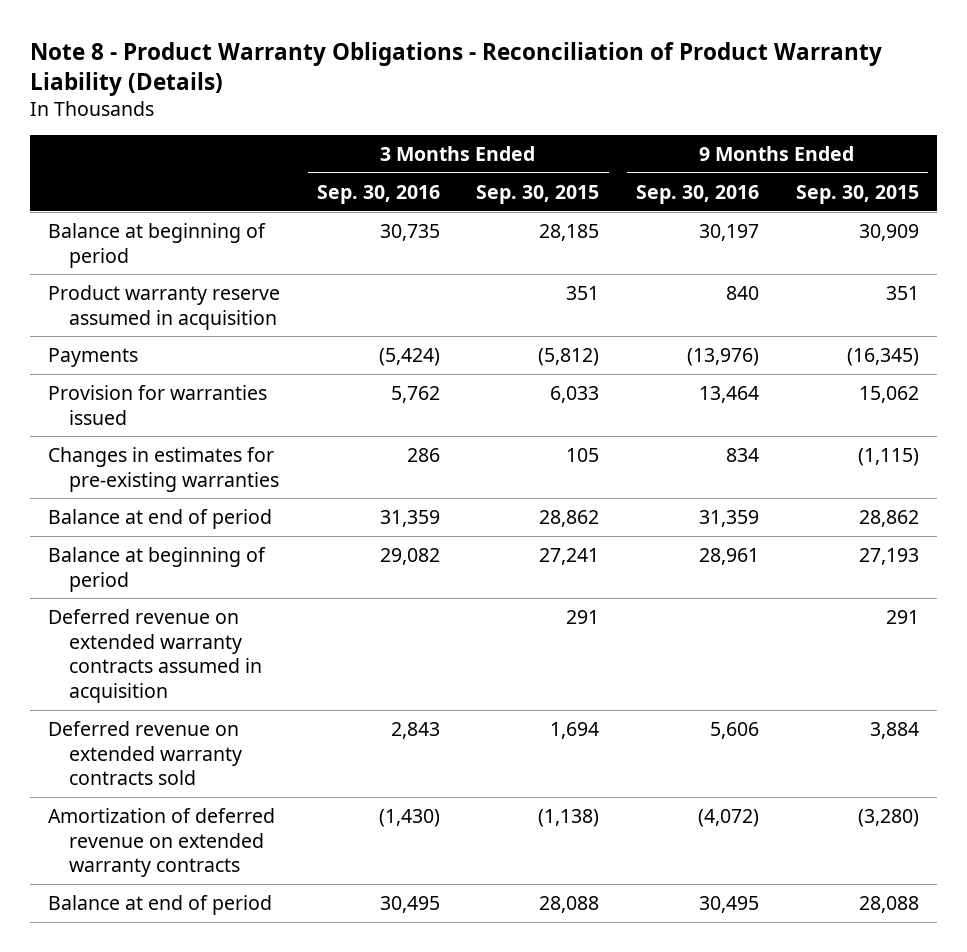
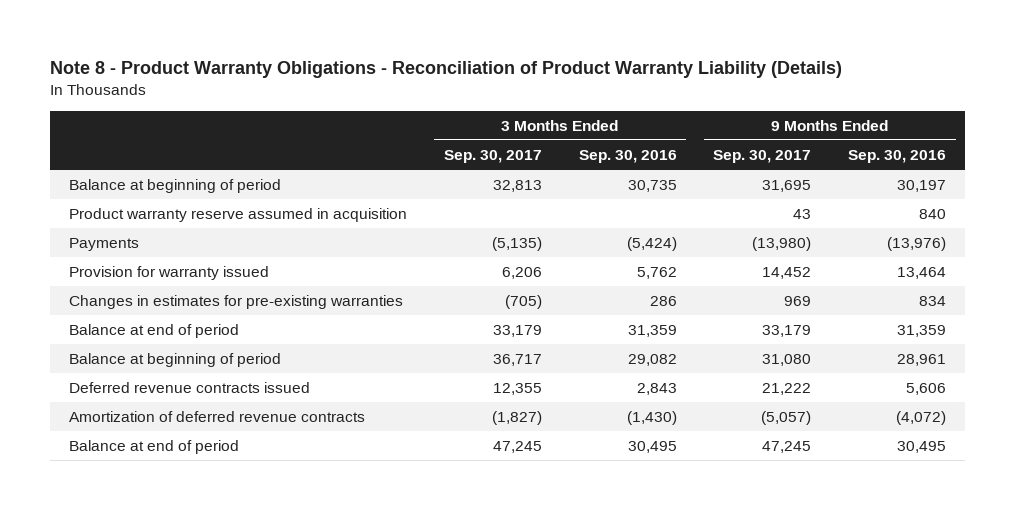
- | 3 Months Ended Sep. 30, 2016 | 3 Months Ended Sep. 30, 2015 | 9 Months Ended Sep. 30, 2016 | 9 Months Ended Sep. 30, 2015
+ | 3 Months Ended Sep. 30, 2017 | 3 Months Ended Sep. 30, 2016 | 9 Months Ended Sep. 30, 2017 | 9 Months Ended Sep. 30, 2016
- Provision for warranties issued | 5,762 | 6,033 | 13,464 | 15,062
+ Provision for warranty issued | 6,206 | 5,762 | 14,452 | 13,464
- Deferred revenue on extended warranty contracts assumed in acquisition | | 291 | | 291
- Deferred revenue on extended warranty contracts sold | 2,843 | 1,694 | 5,606 | 3,884
- Amortization of deferred revenue on extended warranty contracts | (1,430) | (1,138) | (4,072) | (3,280)
+ Deferred revenue contracts issued | 12,355 | 2,843 | 21,222 | 5,606
+ Amortization of deferred revenue contracts | (1,827) | (1,430) | (5,057) | (4,072)

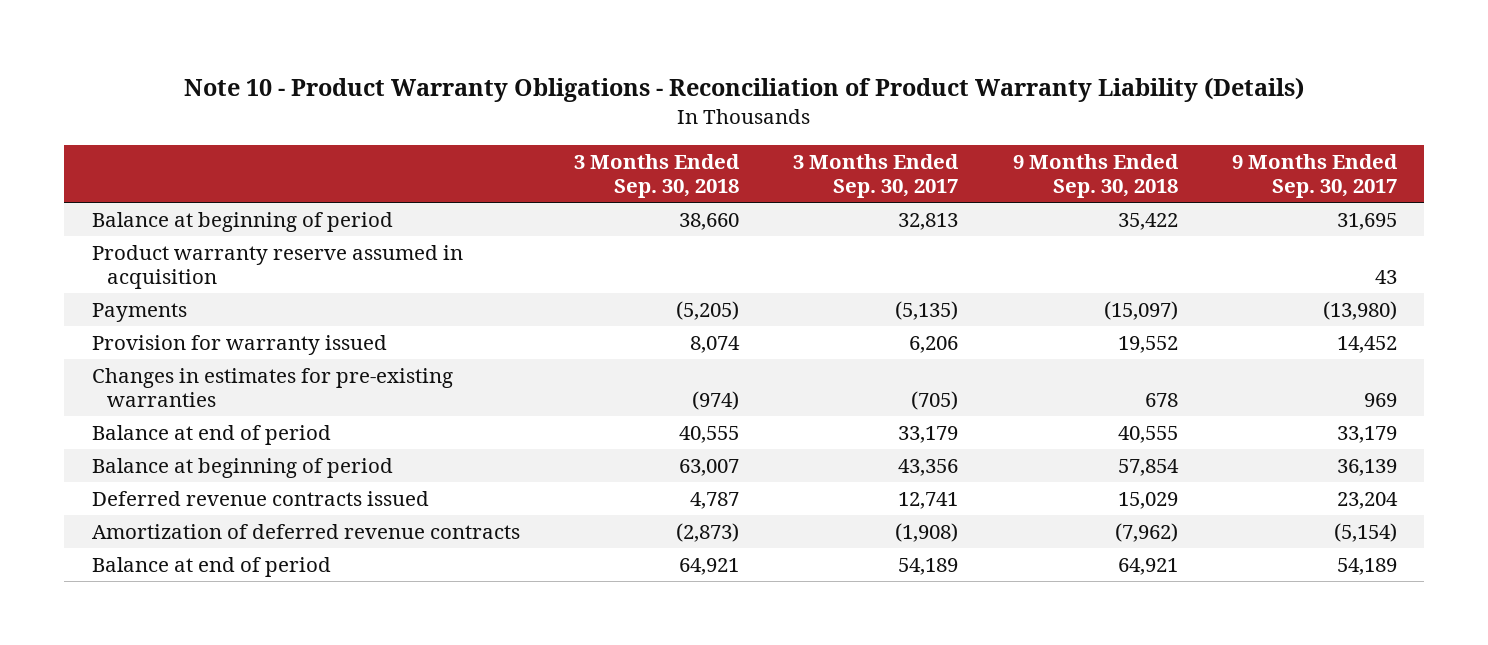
- Note 8 - Product Warranty Obligations - Reconciliation of Product Warranty Liability (Details)
+ Note 10 - Product Warranty Obligations - Reconciliation of Product Warranty Liability (Details)
- | 3 Months Ended Sep. 30, 2017 | 3 Months Ended Sep. 30, 2016 | 9 Months Ended Sep. 30, 2017 | 9 Months Ended Sep. 30, 2016
+ | 3 Months Ended Sep. 30, 2018 | 3 Months Ended Sep. 30, 2017 | 9 Months Ended Sep. 30, 2018 | 9 Months Ended Sep. 30, 2017
- Balance at beginning of period | 36,717 | 29,082 | 31,080 | 28,961
- Deferred revenue contracts issued | 12,355 | 2,843 | 21,222 | 5,606
- Amortization of deferred revenue contracts | (1,827) | (1,430) | (5,057) | (4,072)
- Balance at end of period | 47,245 | 30,495 | 47,245 | 30,495
+ Balance at beginning of period | 63,007 | 43,356 | 57,854 | 36,139
+ Deferred revenue contracts issued | 4,787 | 12,741 | 15,029 | 23,204
+ Amortization of deferred revenue contracts | (2,873) | (1,908) | (7,962) | (5,154)
+ Balance at end of period | 64,921 | 54,189 | 64,921 | 54,189

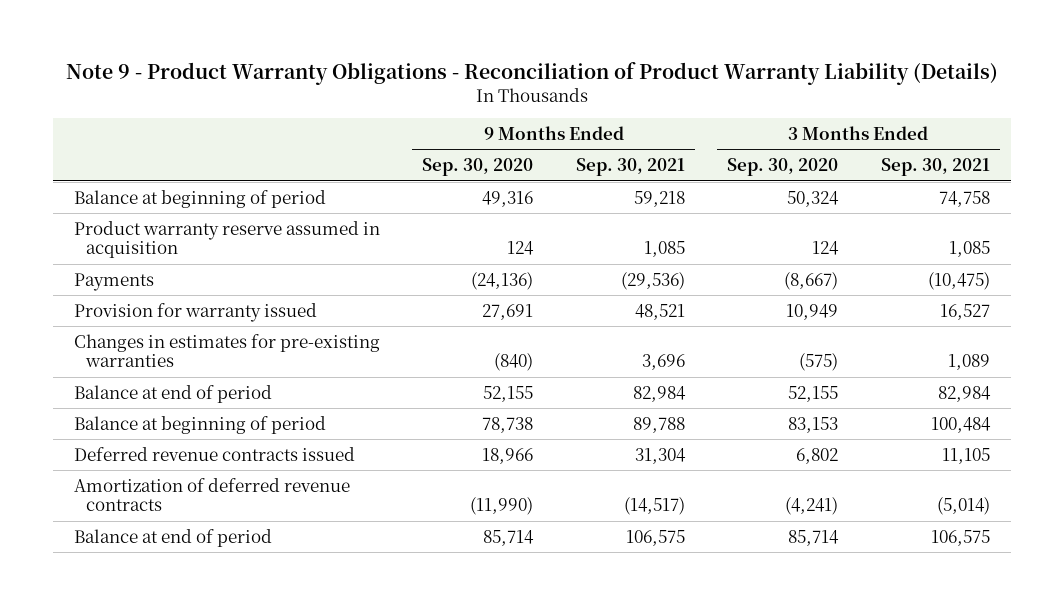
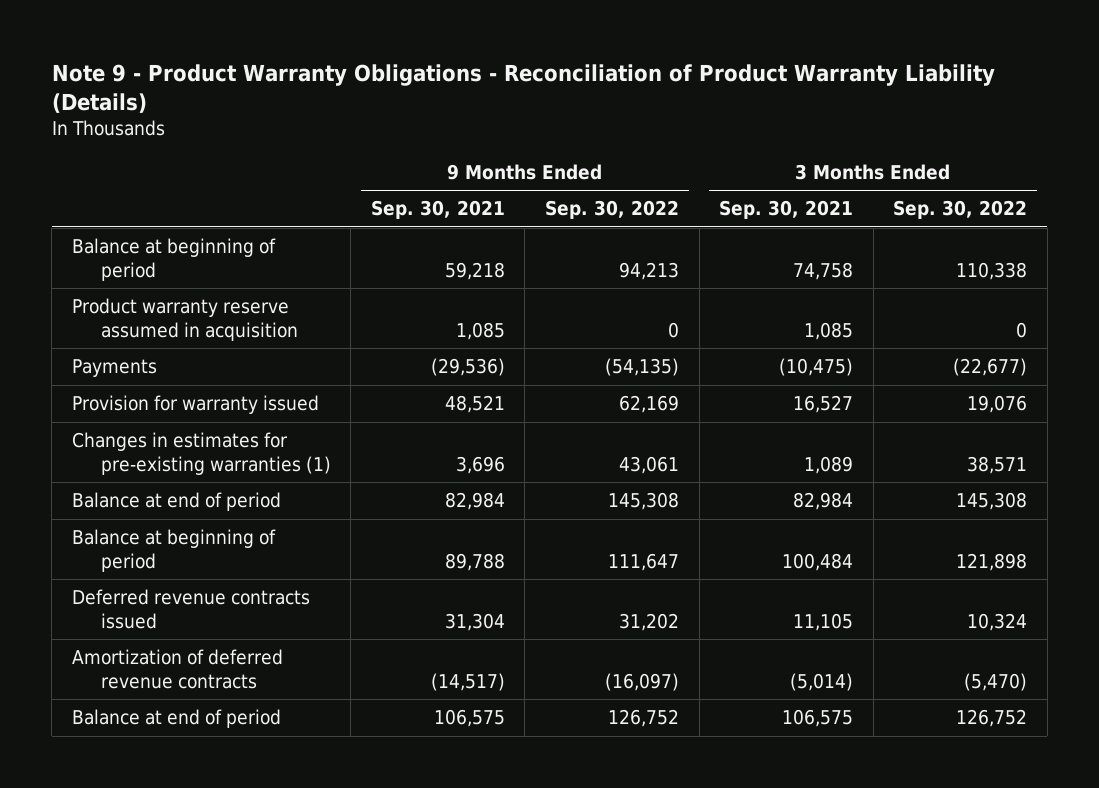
- | 9 Months Ended Sep. 30, 2020 | 9 Months Ended Sep. 30, 2021 | 3 Months Ended Sep. 30, 2020 | 3 Months Ended Sep. 30, 2021
+ | 9 Months Ended Sep. 30, 2021 | 9 Months Ended Sep. 30, 2022 | 3 Months Ended Sep. 30, 2021 | 3 Months Ended Sep. 30, 2022
- Changes in estimates for pre-existing warranties | (840) | 3,696 | (575) | 1,089
+ Changes in estimates for pre-existing warranties (1) | 3,696 | 43,061 | 1,089 | 38,571

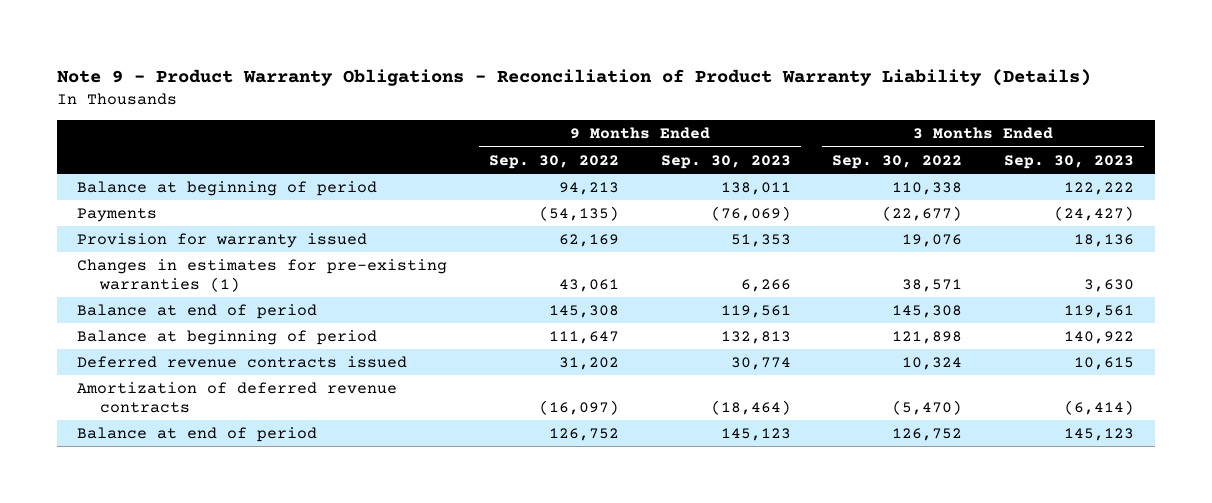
- | 9 Months Ended Sep. 30, 2021 | 9 Months Ended Sep. 30, 2022 | 3 Months Ended Sep. 30, 2021 | 3 Months Ended Sep. 30, 2022
+ | 9 Months Ended Sep. 30, 2022 | 9 Months Ended Sep. 30, 2023 | 3 Months Ended Sep. 30, 2022 | 3 Months Ended Sep. 30, 2023
- Product warranty reserve assumed in acquisition | 1,085 | 0 | 1,085 | 0

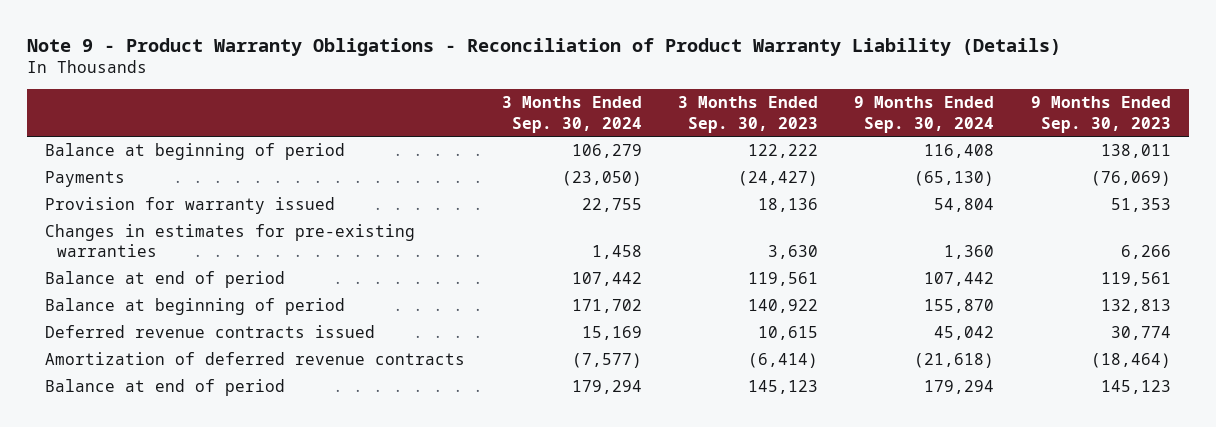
- | 9 Months Ended Sep. 30, 2022 | 9 Months Ended Sep. 30, 2023 | 3 Months Ended Sep. 30, 2022 | 3 Months Ended Sep. 30, 2023
+ | 3 Months Ended Sep. 30, 2024 | 3 Months Ended Sep. 30, 2023 | 9 Months Ended Sep. 30, 2024 | 9 Months Ended Sep. 30, 2023
- Changes in estimates for pre-existing warranties (1) | 43,061 | 6,266 | 38,571 | 3,630
+ Changes in estimates for pre-existing warranties | 1,458 | 3,630 | 1,360 | 6,266

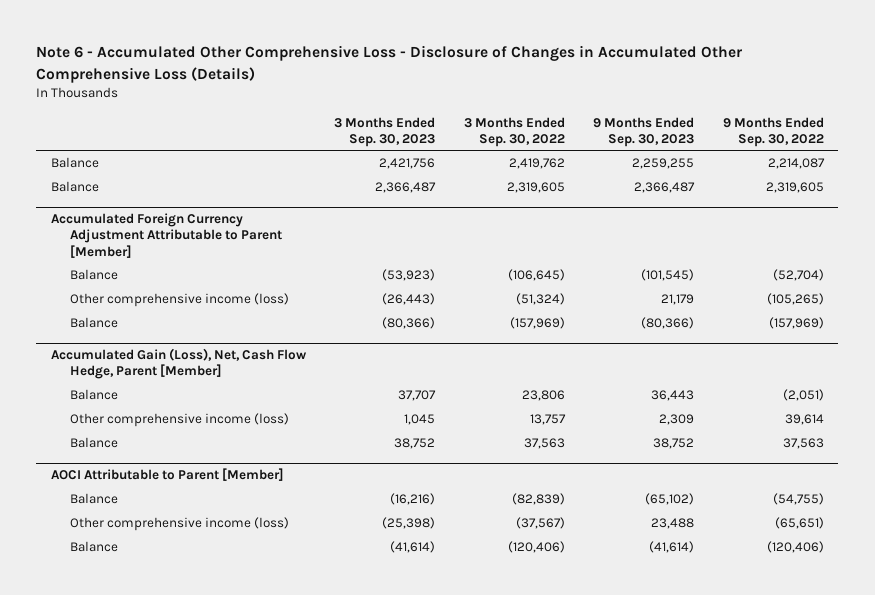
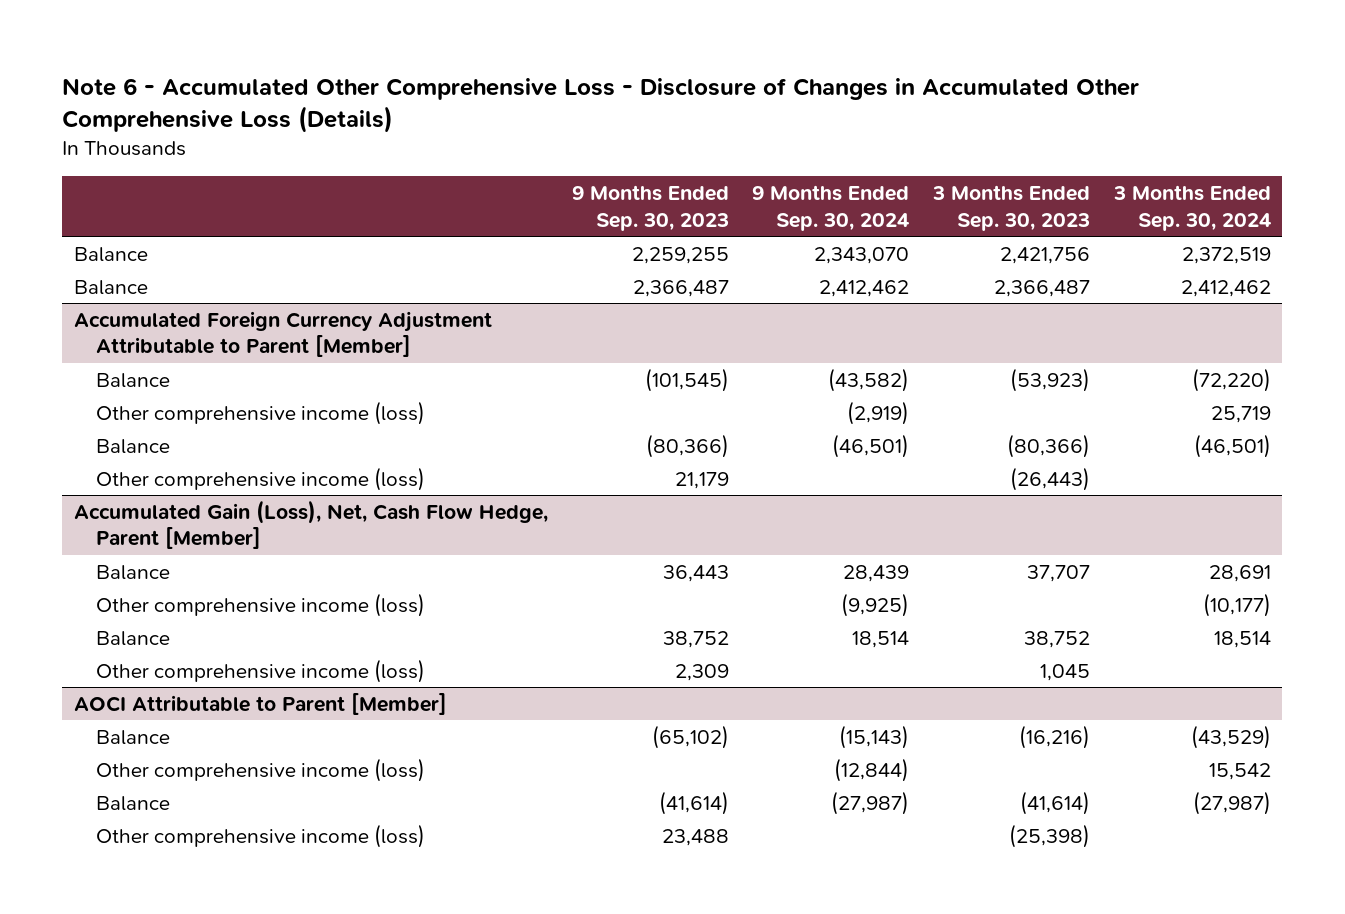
- | 3 Months Ended Sep. 30, 2023 | 3 Months Ended Sep. 30, 2022 | 9 Months Ended Sep. 30, 2023 | 9 Months Ended Sep. 30, 2022
+ | 9 Months Ended Sep. 30, 2023 | 9 Months Ended Sep. 30, 2024 | 3 Months Ended Sep. 30, 2023 | 3 Months Ended Sep. 30, 2024
@ Accumulated Foreign Currency Adjustment Attributable to Parent [Member]
+ Other comprehensive income (loss) | | (2,919) | | 25,719
moved down: Other comprehensive income (loss) | 21,179 | | (26,443) |
@ Accumulated Gain (Loss), Net, Cash Flow Hedge, Parent [Member]
+ Other comprehensive income (loss) | | (9,925) | | (10,177)
moved down: Other comprehensive income (loss) | 2,309 | | 1,045 |
@ AOCI Attributable to Parent [Member]
+ Other comprehensive income (loss) | | (12,844) | | 15,542
moved down: Other comprehensive income (loss) | 23,488 | | (25,398) |

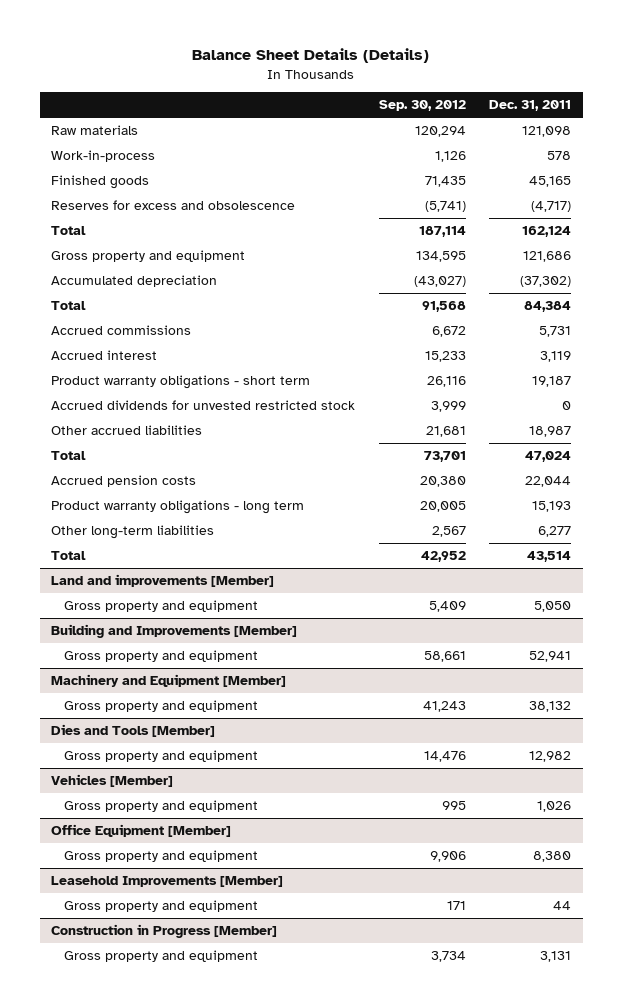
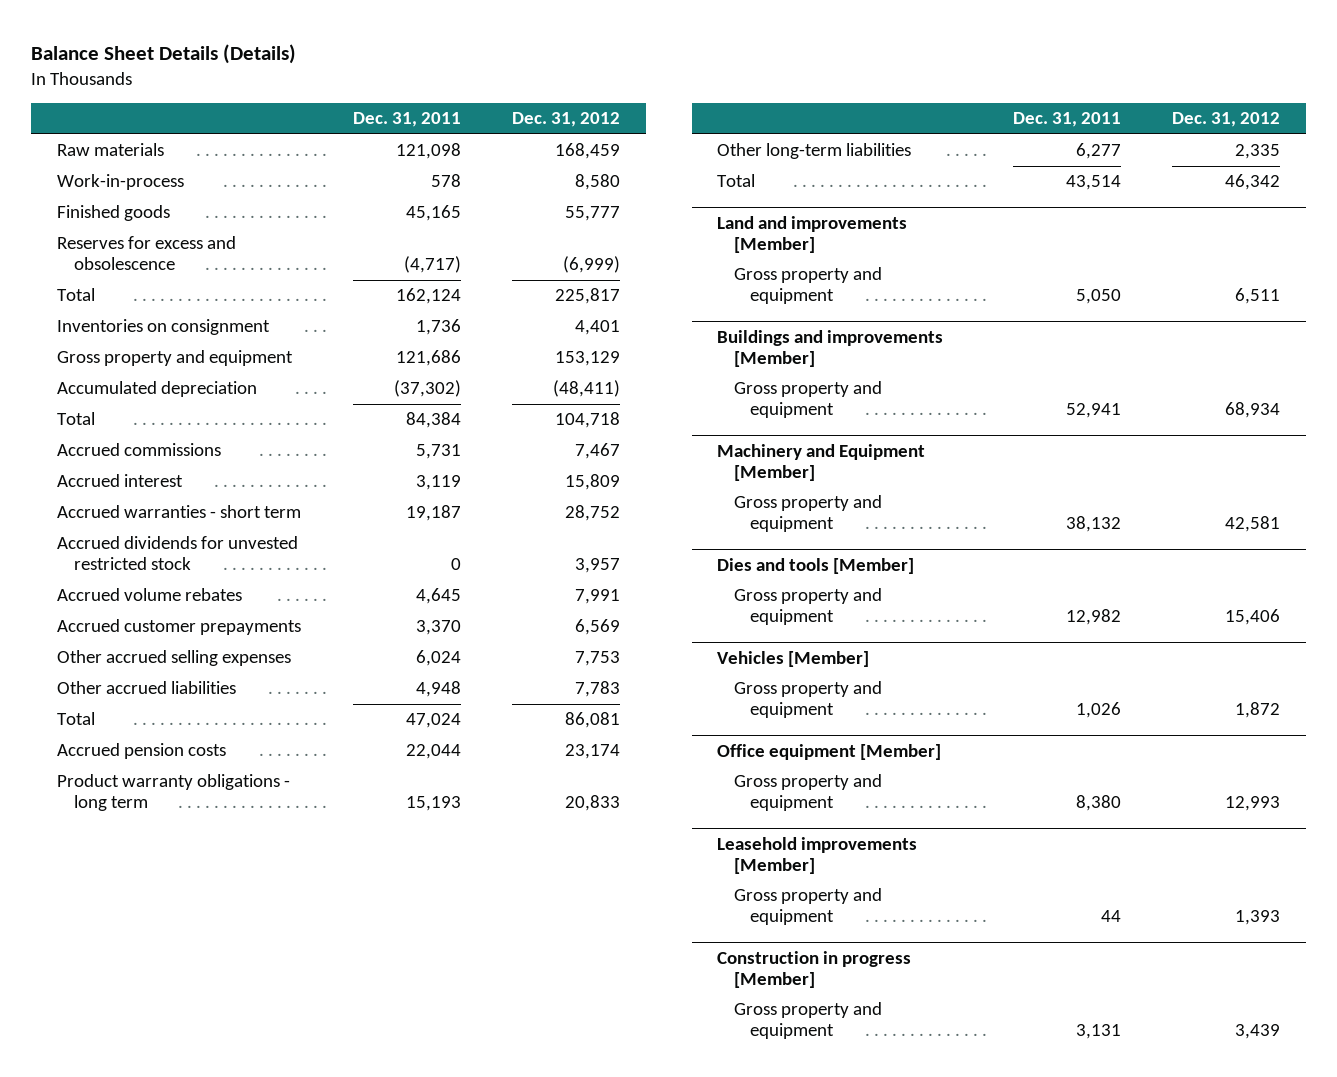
- | Sep. 30, 2012 | Dec. 31, 2011
+ | Dec. 31, 2011 | Dec. 31, 2012
+ Inventories on consignment | 1,736 | 4,401
- Product warranty obligations - short term | 26,116 | 19,187
+ Accrued warranties - short term | 19,187 | 28,752
- Other accrued liabilities | 21,681 | 18,987
+ Accrued volume rebates | 4,645 | 7,991
+ Accrued customer prepayments | 3,370 | 6,569
+ Other accrued selling expenses | 6,024 | 7,753
+ Other accrued liabilities | 4,948 | 7,783
- Building and Improvements [Member]
+ Buildings and improvements [Member]
- Dies and Tools [Member]
+ Dies and tools [Member]
- Office Equipment [Member]
+ Office equipment [Member]
- Leasehold Improvements [Member]
+ Leasehold improvements [Member]
- Construction in Progress [Member]
+ Construction in progress [Member]

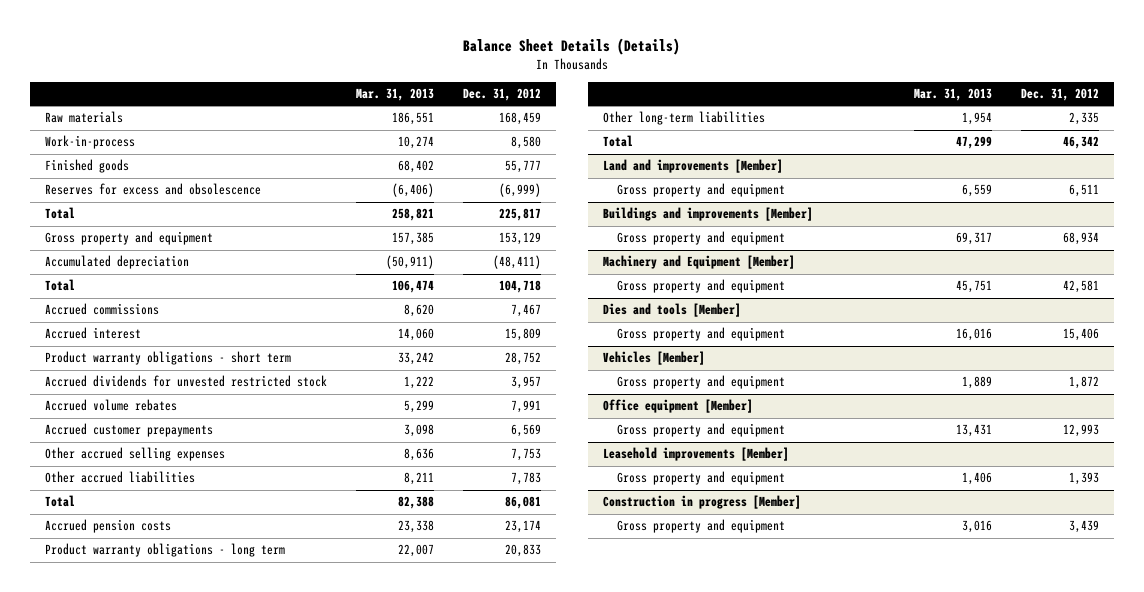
- | Dec. 31, 2011 | Dec. 31, 2012
+ | Mar. 31, 2013 | Dec. 31, 2012
- Inventories on consignment | 1,736 | 4,401
- Accrued warranties - short term | 19,187 | 28,752
+ Product warranty obligations - short term | 33,242 | 28,752

